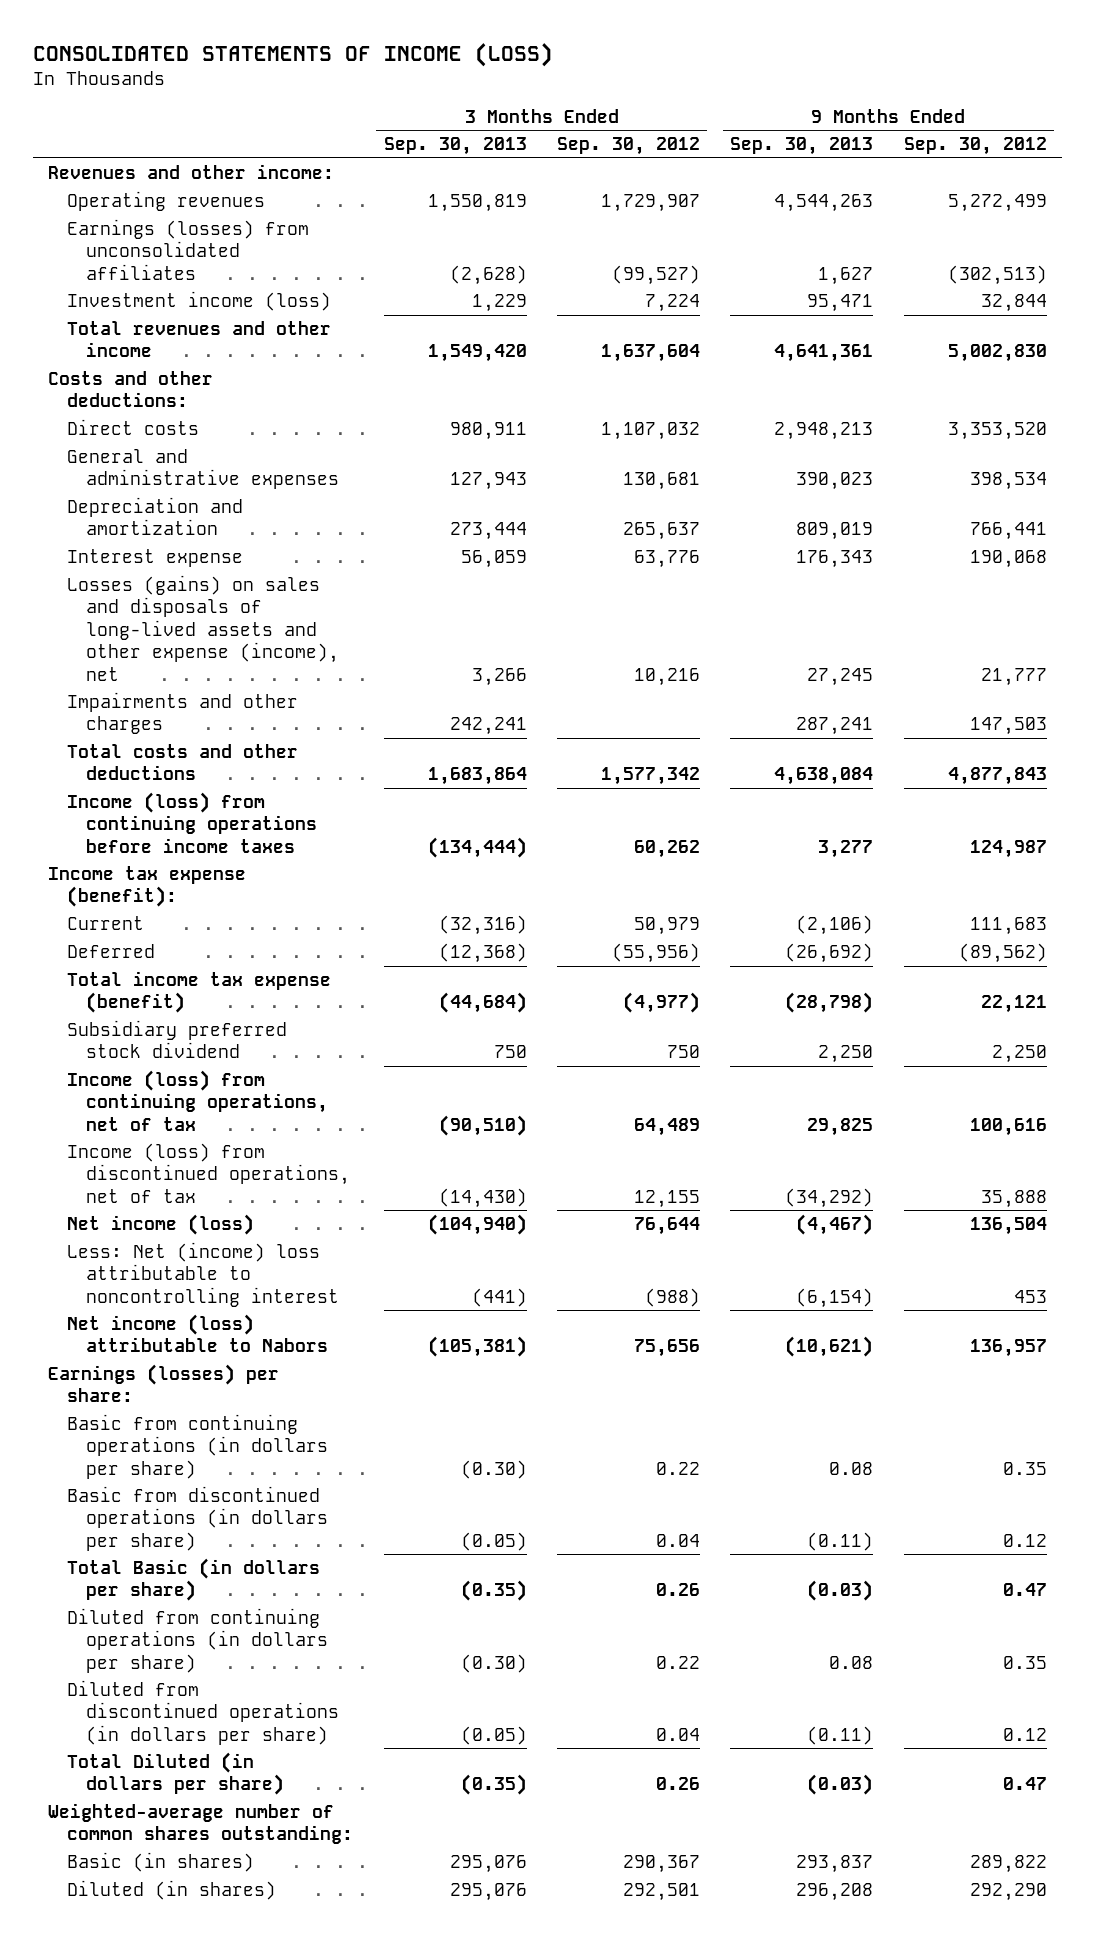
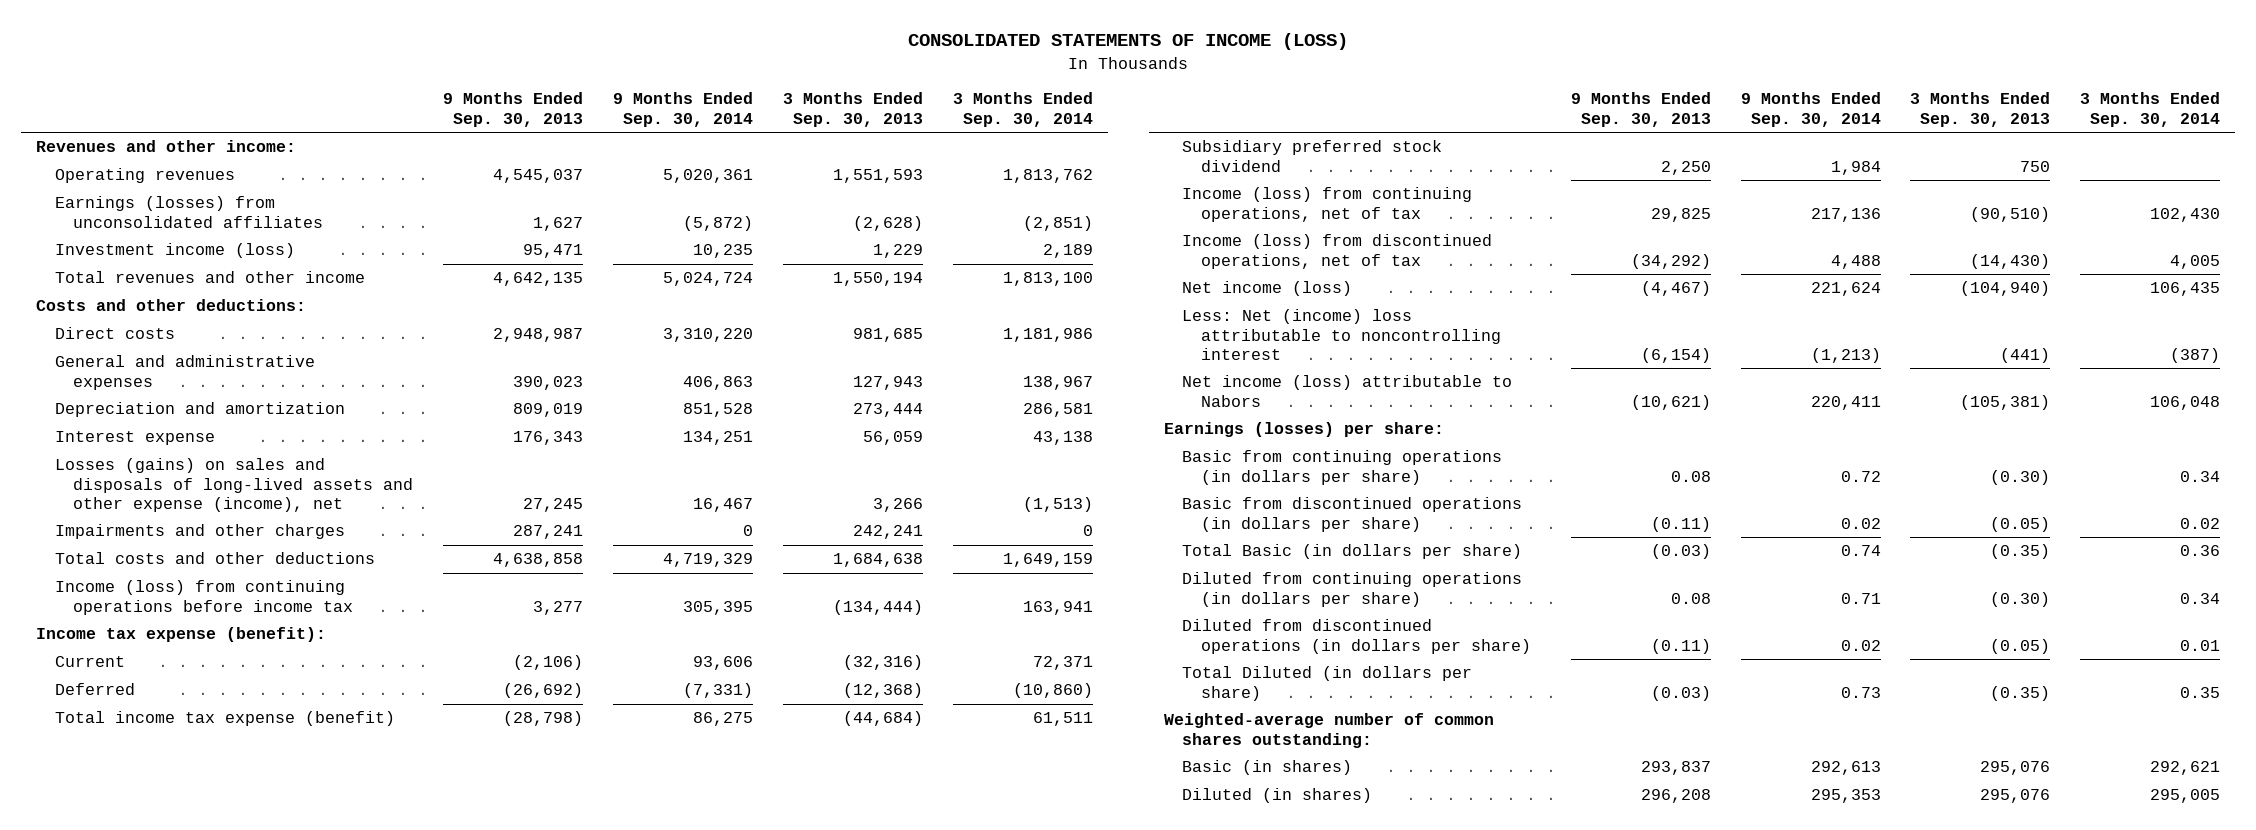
- | 3 Months Ended Sep. 30, 2013 | 3 Months Ended Sep. 30, 2012 | 9 Months Ended Sep. 30, 2013 | 9 Months Ended Sep. 30, 2012
+ | 9 Months Ended Sep. 30, 2013 | 9 Months Ended Sep. 30, 2014 | 3 Months Ended Sep. 30, 2013 | 3 Months Ended Sep. 30, 2014
- Operating revenues | 1,550,819 | 1,729,907 | 4,544,263 | 5,272,499
+ Operating revenues | 4,545,037 | 5,020,361 | 1,551,593 | 1,813,762
- Total revenues and other income | 1,549,420 | 1,637,604 | 4,641,361 | 5,002,830
+ Total revenues and other income | 4,642,135 | 5,024,724 | 1,550,194 | 1,813,100
- Direct costs | 980,911 | 1,107,032 | 2,948,213 | 3,353,520
+ Direct costs | 2,948,987 | 3,310,220 | 981,685 | 1,181,986
- Total costs and other deductions | 1,683,864 | 1,577,342 | 4,638,084 | 4,877,843
- Income (loss) from continuing operations before income taxes | (134,444) | 60,262 | 3,277 | 124,987
+ Total costs and other deductions | 4,638,858 | 4,719,329 | 1,684,638 | 1,649,159
+ Income (loss) from continuing operations before income tax | 3,277 | 305,395 | (134,444) | 163,941

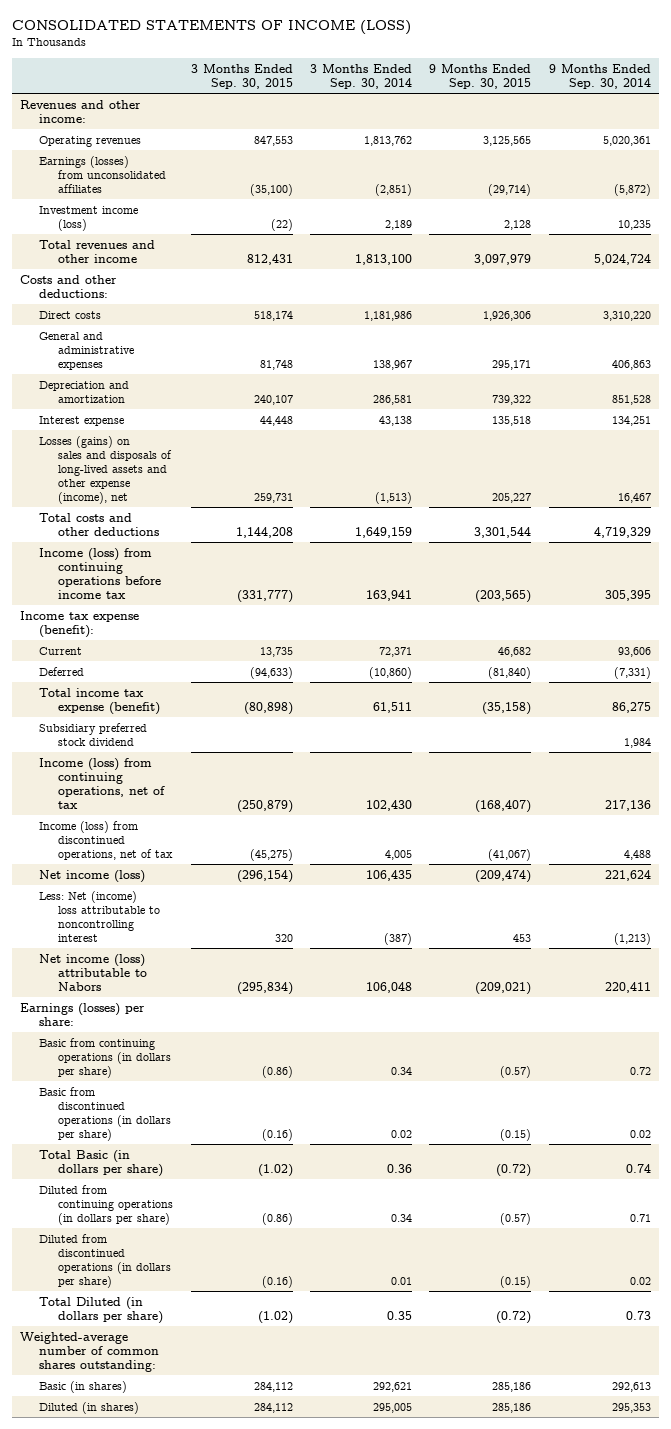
- | 9 Months Ended Sep. 30, 2013 | 9 Months Ended Sep. 30, 2014 | 3 Months Ended Sep. 30, 2013 | 3 Months Ended Sep. 30, 2014
+ | 3 Months Ended Sep. 30, 2015 | 3 Months Ended Sep. 30, 2014 | 9 Months Ended Sep. 30, 2015 | 9 Months Ended Sep. 30, 2014
- Impairments and other charges | 287,241 | 0 | 242,241 | 0

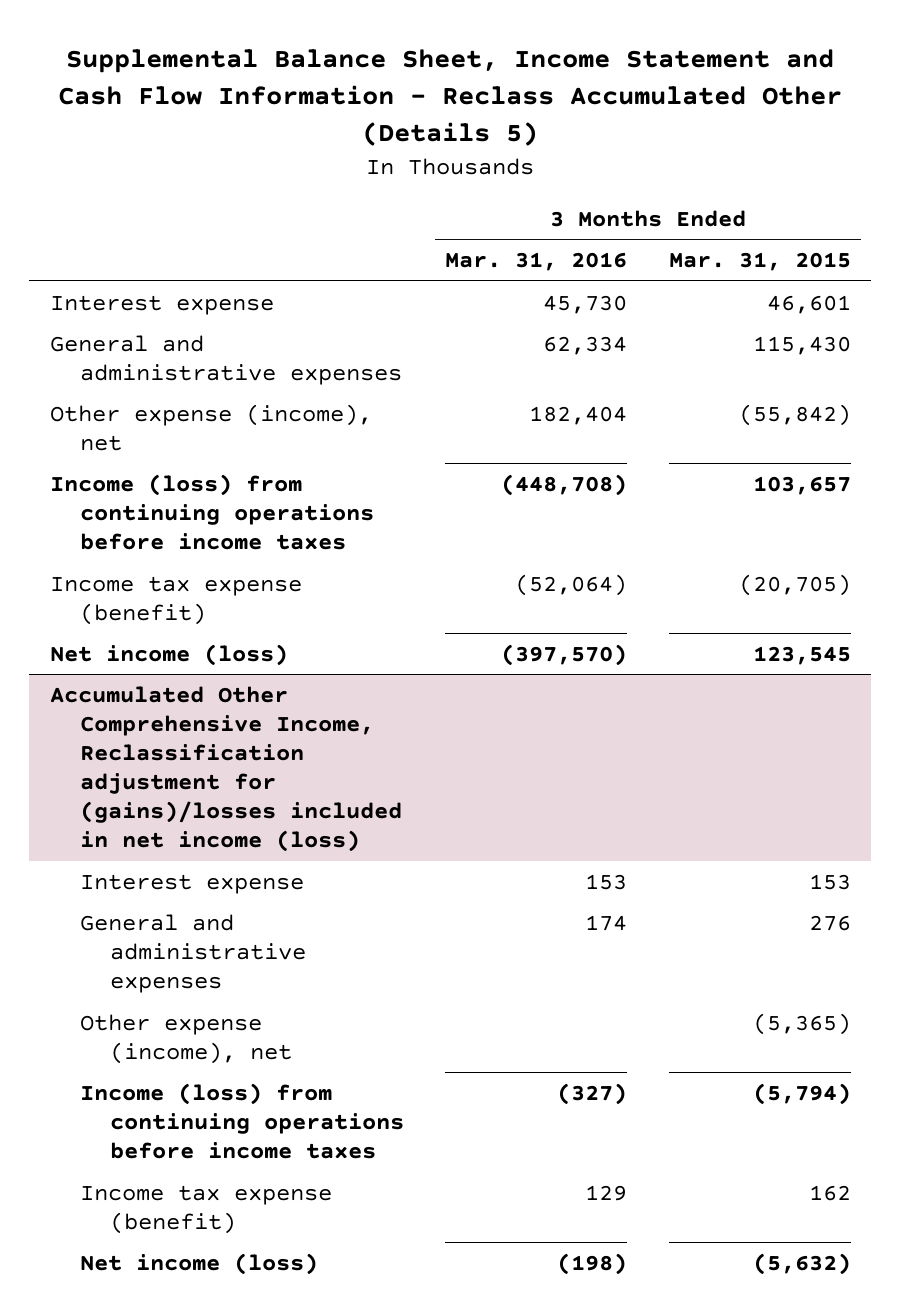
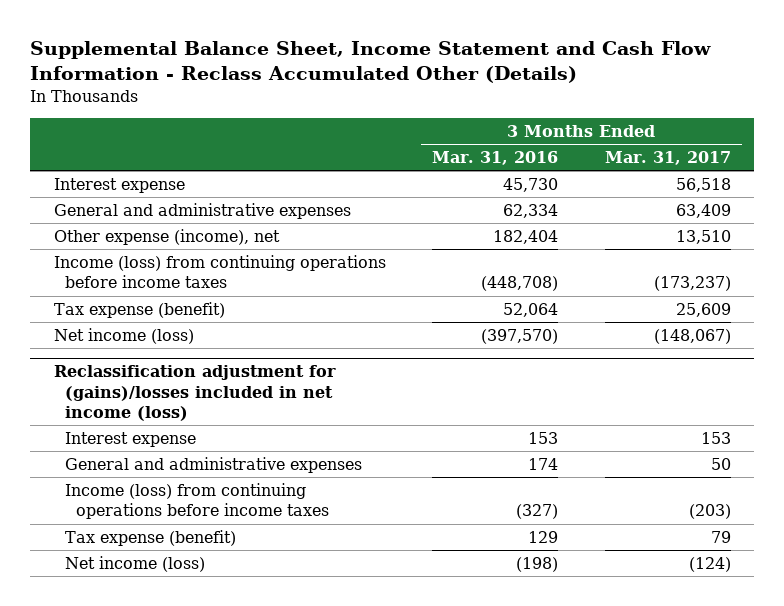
- Supplemental Balance Sheet, Income Statement and Cash Flow Information - Reclass Accumulated Other (Details 5)
+ Supplemental Balance Sheet, Income Statement and Cash Flow Information - Reclass Accumulated Other (Details)
- | 3 Months Ended Mar. 31, 2016 | 3 Months Ended Mar. 31, 2015
+ | 3 Months Ended Mar. 31, 2016 | 3 Months Ended Mar. 31, 2017
- Income tax expense (benefit) | (52,064) | (20,705)
+ Tax expense (benefit) | 52,064 | 25,609
- Accumulated Other Comprehensive Income, Reclassification adjustment for (gains)/losses included in net income (loss)
+ Reclassification adjustment for (gains)/losses included in net income (loss)
- Other expense (income), net | | (5,365)
- Income tax expense (benefit) | 129 | 162
+ Tax expense (benefit) | 129 | 79

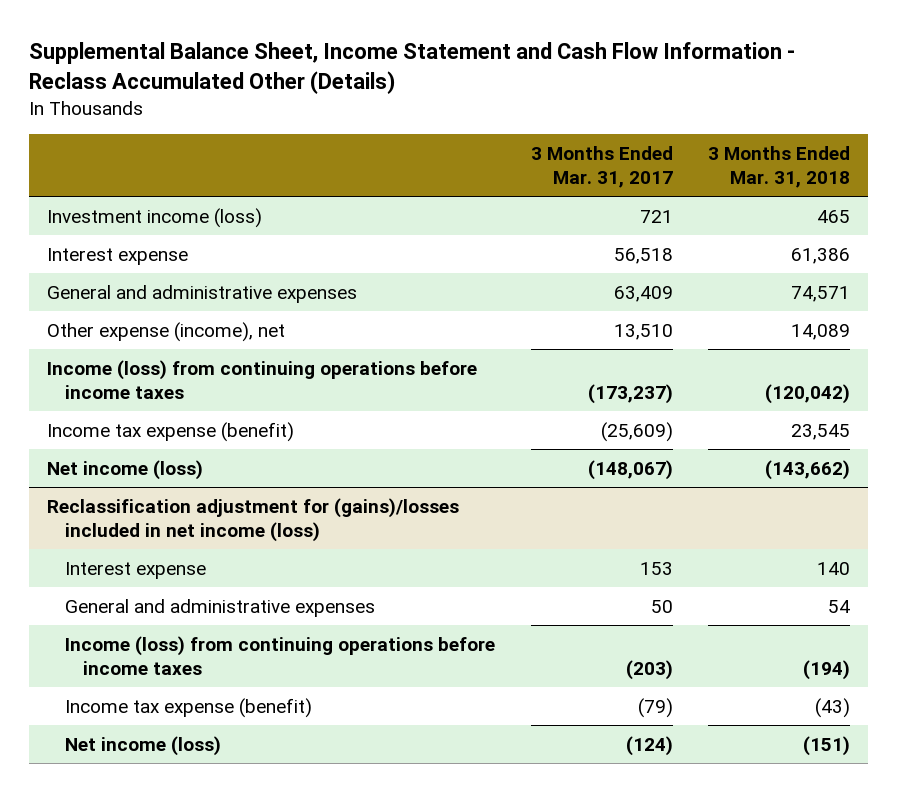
- | 3 Months Ended Mar. 31, 2016 | 3 Months Ended Mar. 31, 2017
+ | 3 Months Ended Mar. 31, 2017 | 3 Months Ended Mar. 31, 2018
+ Investment income (loss) | 721 | 465
- Tax expense (benefit) | 52,064 | 25,609
+ Income tax expense (benefit) | (25,609) | 23,545
@ Reclassification adjustment for (gains)/losses included in net income (loss)
- Tax expense (benefit) | 129 | 79
+ Income tax expense (benefit) | (79) | (43)

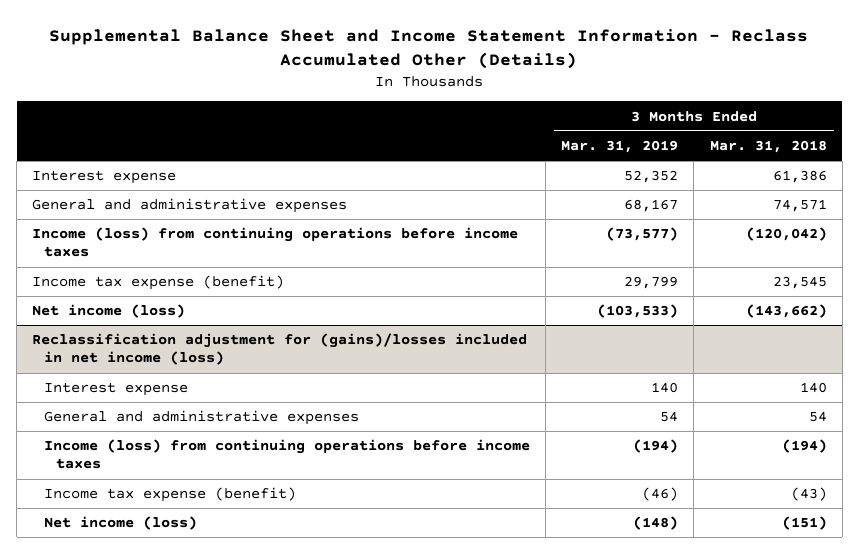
- Supplemental Balance Sheet, Income Statement and Cash Flow Information - Reclass Accumulated Other (Details)
+ Supplemental Balance Sheet and Income Statement Information - Reclass Accumulated Other (Details)
- | 3 Months Ended Mar. 31, 2017 | 3 Months Ended Mar. 31, 2018
+ | 3 Months Ended Mar. 31, 2019 | 3 Months Ended Mar. 31, 2018
- Investment income (loss) | 721 | 465
- Other expense (income), net | 13,510 | 14,089

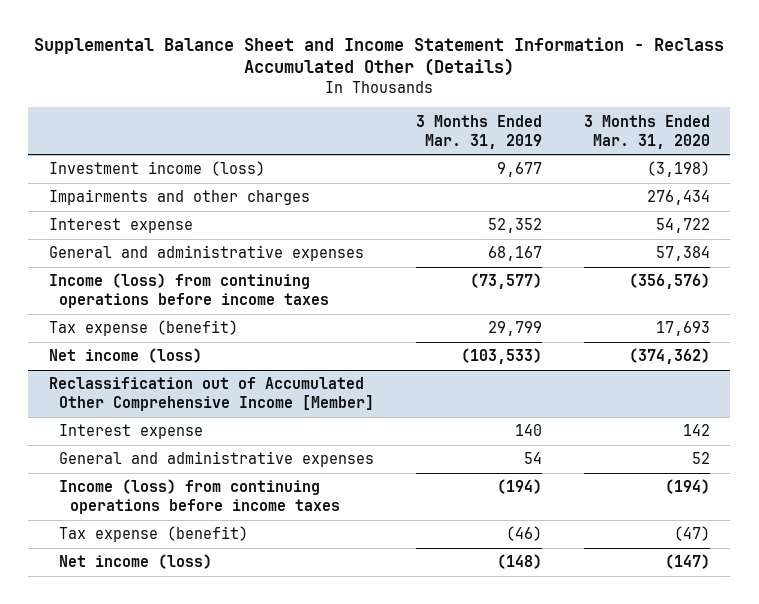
- | 3 Months Ended Mar. 31, 2019 | 3 Months Ended Mar. 31, 2018
+ | 3 Months Ended Mar. 31, 2019 | 3 Months Ended Mar. 31, 2020
+ Investment income (loss) | 9,677 | (3,198)
+ Impairments and other charges | | 276,434
- Income tax expense (benefit) | 29,799 | 23,545
+ Tax expense (benefit) | 29,799 | 17,693
- Reclassification adjustment for (gains)/losses included in net income (loss)
+ Reclassification out of Accumulated Other Comprehensive Income [Member]
- Income tax expense (benefit) | (46) | (43)
+ Tax expense (benefit) | (46) | (47)

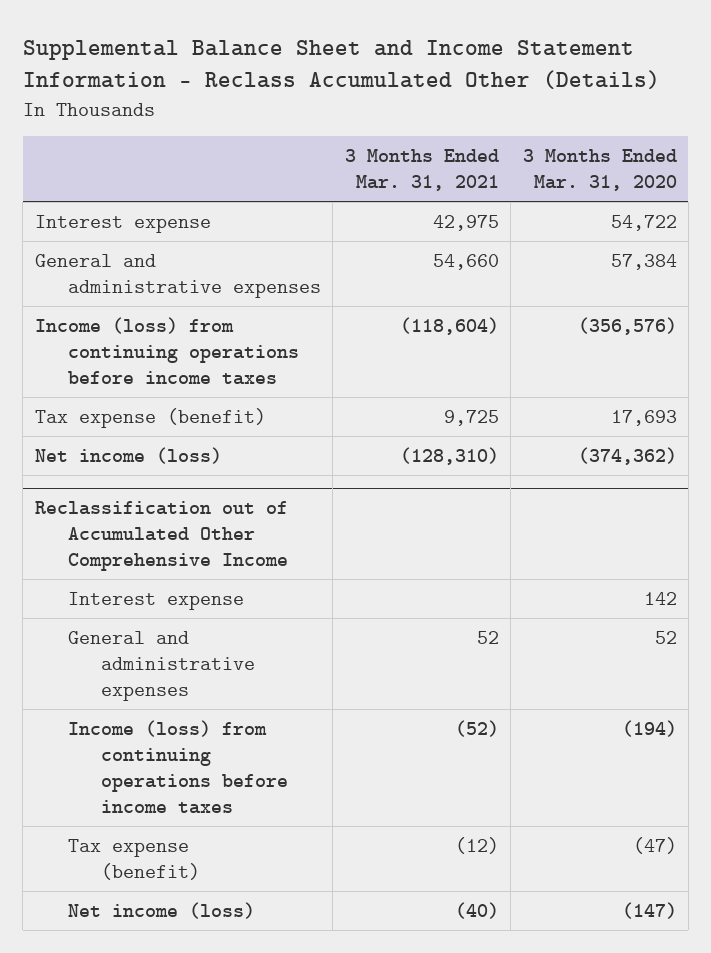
- | 3 Months Ended Mar. 31, 2019 | 3 Months Ended Mar. 31, 2020
+ | 3 Months Ended Mar. 31, 2021 | 3 Months Ended Mar. 31, 2020
- Investment income (loss) | 9,677 | (3,198)
- Impairments and other charges | | 276,434
- Reclassification out of Accumulated Other Comprehensive Income [Member]
+ Reclassification out of Accumulated Other Comprehensive Income

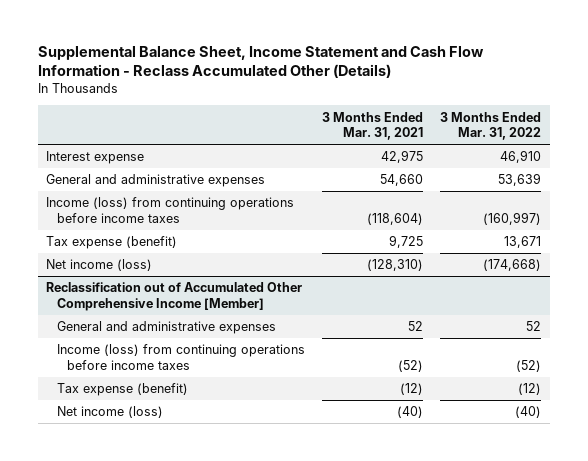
- Supplemental Balance Sheet and Income Statement Information - Reclass Accumulated Other (Details)
+ Supplemental Balance Sheet, Income Statement and Cash Flow Information - Reclass Accumulated Other (Details)
- | 3 Months Ended Mar. 31, 2021 | 3 Months Ended Mar. 31, 2020
+ | 3 Months Ended Mar. 31, 2021 | 3 Months Ended Mar. 31, 2022
- Reclassification out of Accumulated Other Comprehensive Income
- Interest expense | | 142
+ Reclassification out of Accumulated Other Comprehensive Income [Member]

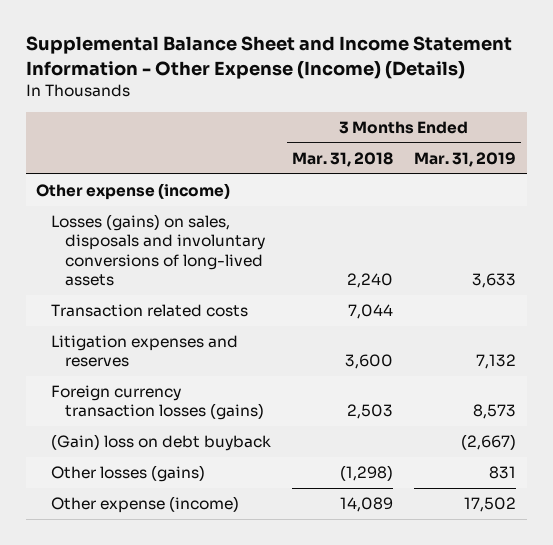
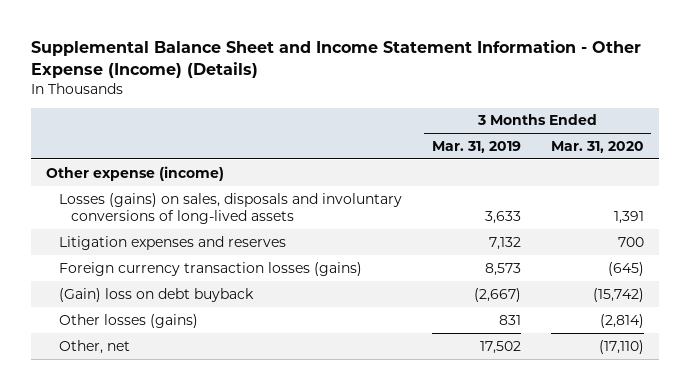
- | 3 Months Ended Mar. 31, 2018 | 3 Months Ended Mar. 31, 2019
+ | 3 Months Ended Mar. 31, 2019 | 3 Months Ended Mar. 31, 2020
- Transaction related costs | 7,044 |
- Other expense (income) | 14,089 | 17,502
+ Other, net | 17,502 | (17,110)

